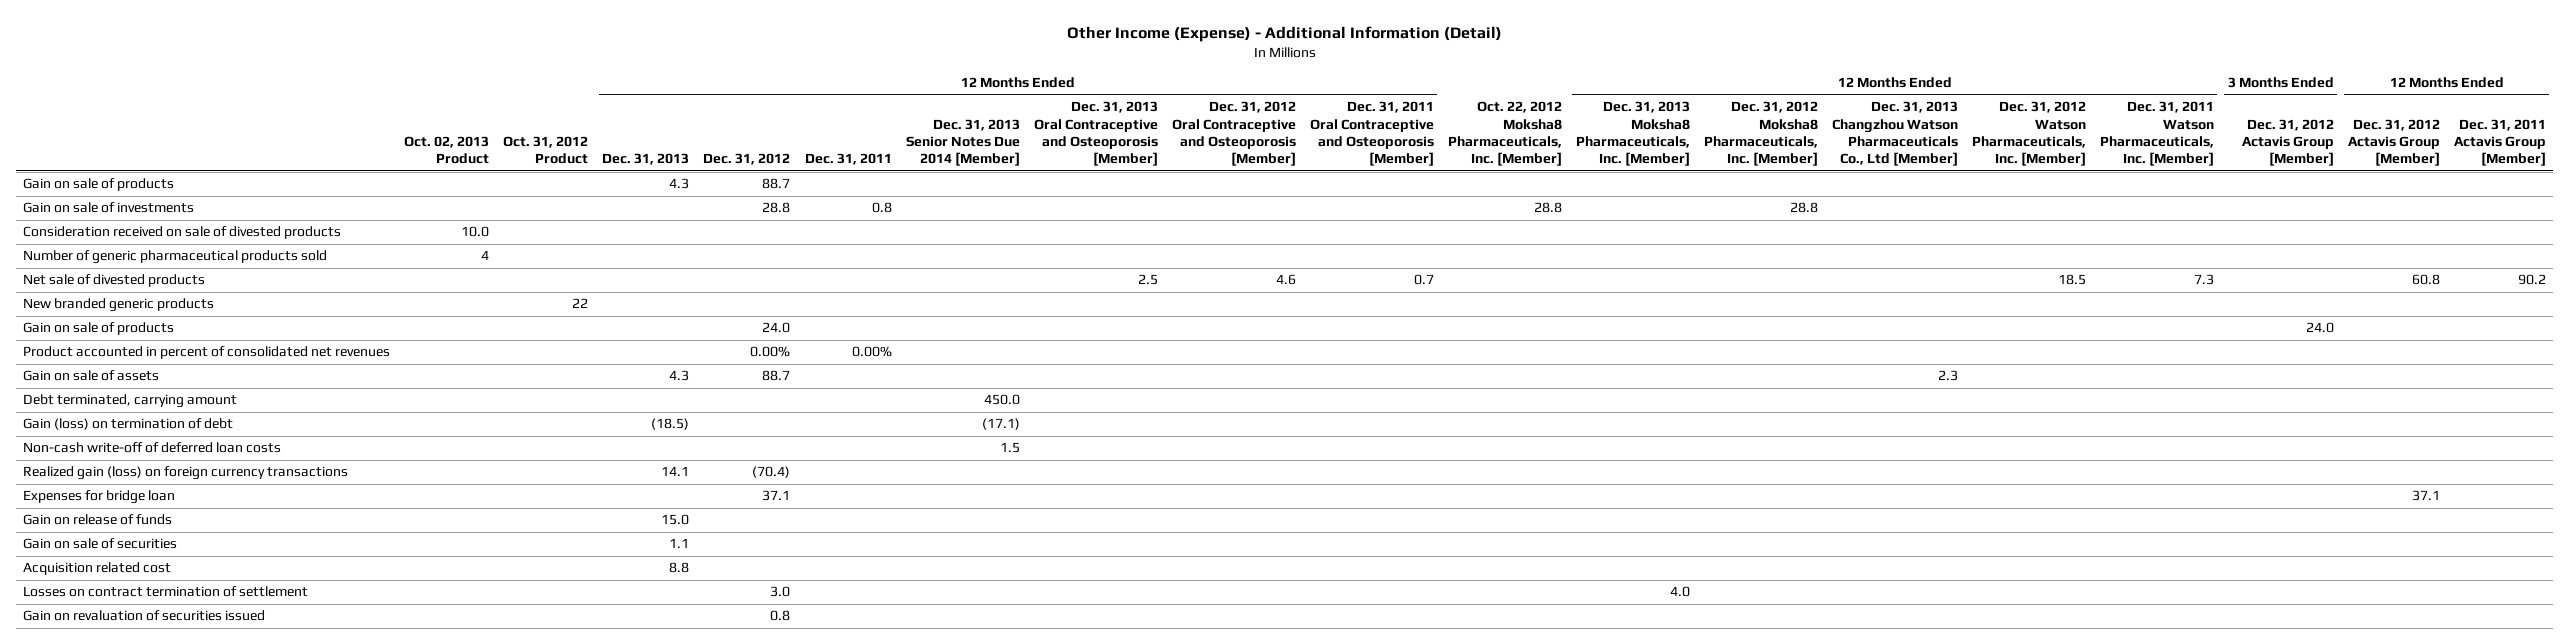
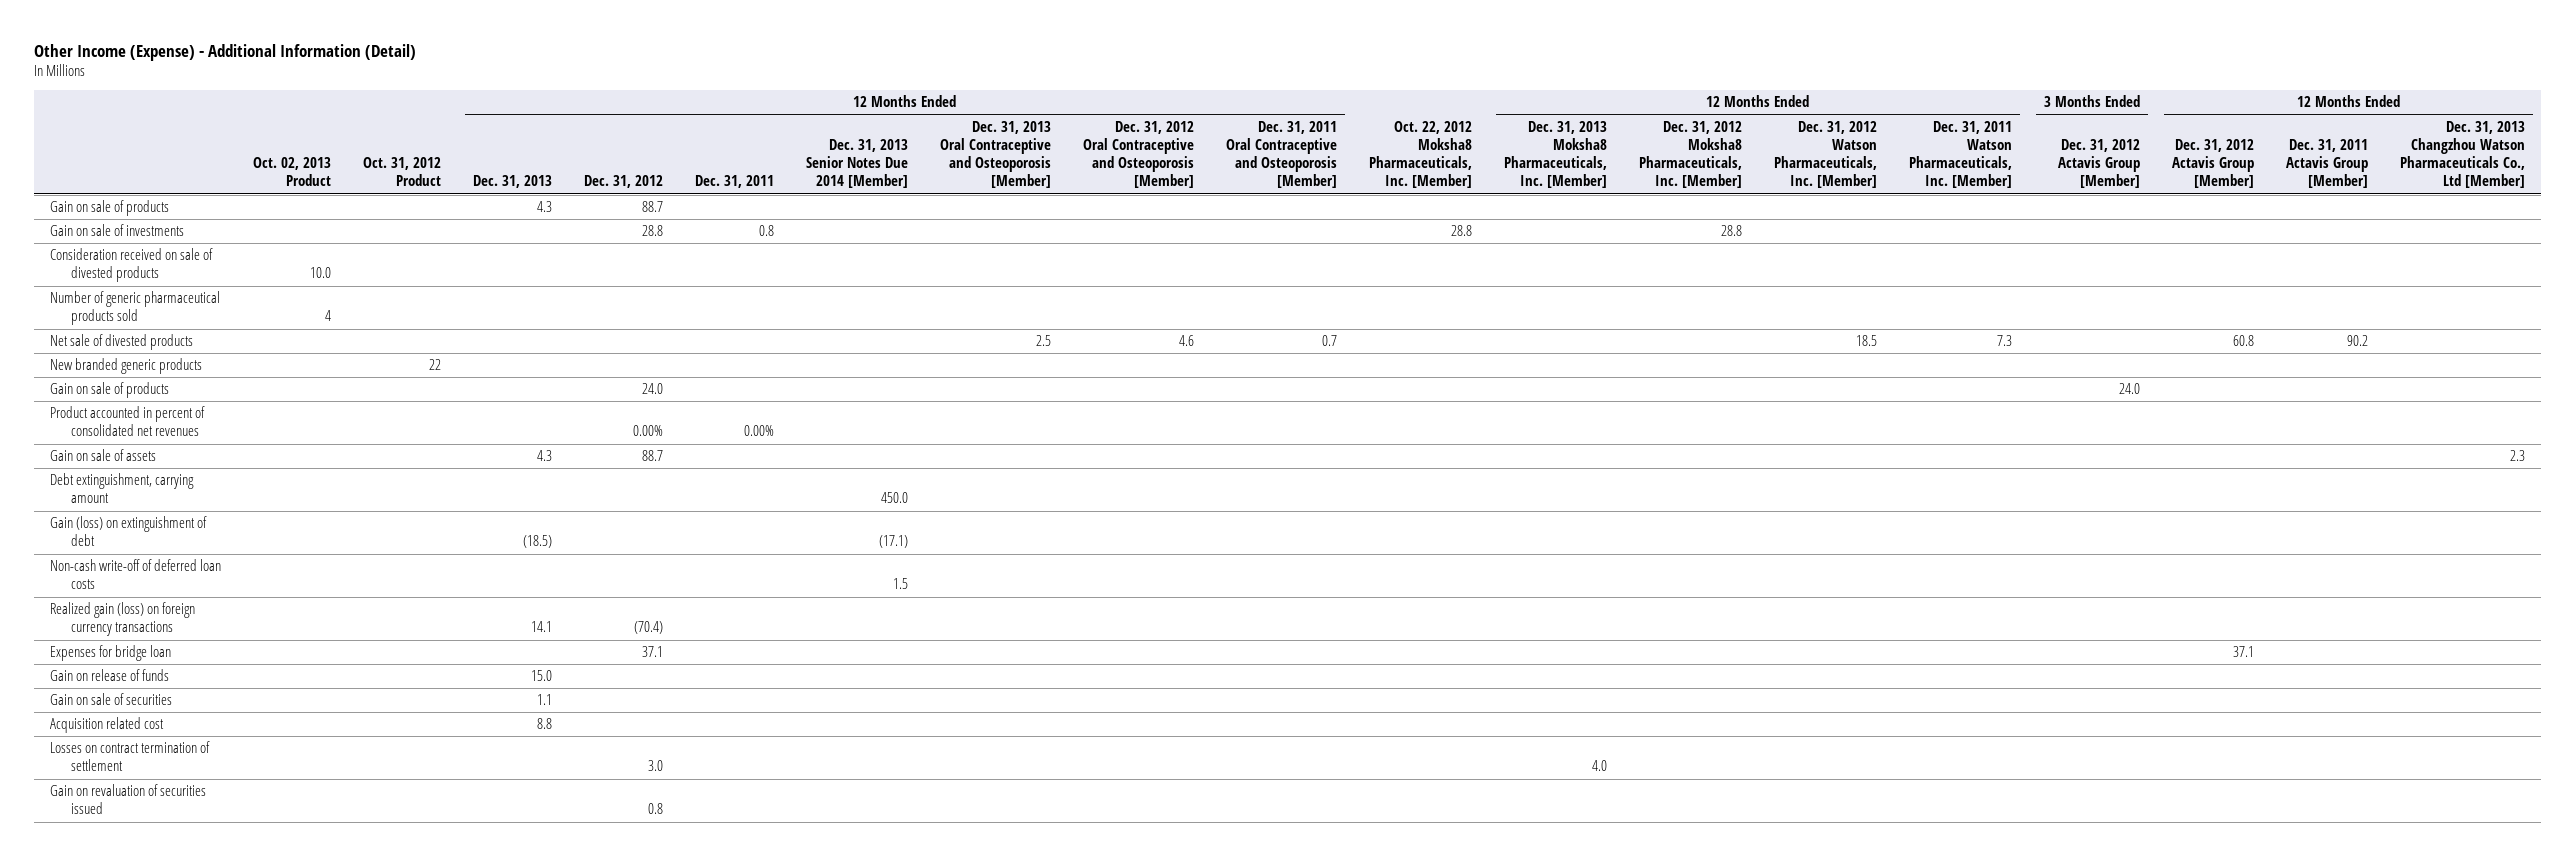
- | Oct. 02, 2013 Product | Oct. 31, 2012 Product | 12 Months Ended Dec. 31, 2013 | 12 Months Ended Dec. 31, 2012 | 12 Months Ended Dec. 31, 2011 | 12 Months Ended Dec. 31, 2013 Senior Notes Due 2014 [Member] | 12 Months Ended Dec. 31, 2013 Oral Contraceptive and Osteoporosis [Member] | 12 Months Ended Dec. 31, 2012 Oral Contraceptive and Osteoporosis [Member] | 12 Months Ended Dec. 31, 2011 Oral Contraceptive and Osteoporosis [Member] | Oct. 22, 2012 Moksha8 Pharmaceuticals, Inc. [Member] | 12 Months Ended Dec. 31, 2013 Moksha8 Pharmaceuticals, Inc. [Member] | 12 Months Ended Dec. 31, 2012 Moksha8 Pharmaceuticals, Inc. [Member] | 12 Months Ended Dec. 31, 2013 Changzhou Watson Pharmaceuticals Co., Ltd [Member] | 12 Months Ended Dec. 31, 2012 Watson Pharmaceuticals, Inc. [Member] | 12 Months Ended Dec. 31, 2011 Watson Pharmaceuticals, Inc. [Member] | 3 Months Ended Dec. 31, 2012 Actavis Group [Member] | 12 Months Ended Dec. 31, 2012 Actavis Group [Member] | 12 Months Ended Dec. 31, 2011 Actavis Group [Member]
+ | Oct. 02, 2013 Product | Oct. 31, 2012 Product | 12 Months Ended Dec. 31, 2013 | 12 Months Ended Dec. 31, 2012 | 12 Months Ended Dec. 31, 2011 | 12 Months Ended Dec. 31, 2013 Senior Notes Due 2014 [Member] | 12 Months Ended Dec. 31, 2013 Oral Contraceptive and Osteoporosis [Member] | 12 Months Ended Dec. 31, 2012 Oral Contraceptive and Osteoporosis [Member] | 12 Months Ended Dec. 31, 2011 Oral Contraceptive and Osteoporosis [Member] | Oct. 22, 2012 Moksha8 Pharmaceuticals, Inc. [Member] | 12 Months Ended Dec. 31, 2013 Moksha8 Pharmaceuticals, Inc. [Member] | 12 Months Ended Dec. 31, 2012 Moksha8 Pharmaceuticals, Inc. [Member] | 12 Months Ended Dec. 31, 2012 Watson Pharmaceuticals, Inc. [Member] | 12 Months Ended Dec. 31, 2011 Watson Pharmaceuticals, Inc. [Member] | 3 Months Ended Dec. 31, 2012 Actavis Group [Member] | 12 Months Ended Dec. 31, 2012 Actavis Group [Member] | 12 Months Ended Dec. 31, 2011 Actavis Group [Member] | 12 Months Ended Dec. 31, 2013 Changzhou Watson Pharmaceuticals Co., Ltd [Member]
- Debt terminated, carrying amount | | | | | | 450.0 | | | | | | | | | | | |
- Gain (loss) on termination of debt | | | (18.5) | | | (17.1) | | | | | | | | | | | |
+ Debt extinguishment, carrying amount | | | | | | 450.0 | | | | | | | | | | | |
+ Gain (loss) on extinguishment of debt | | | (18.5) | | | (17.1) | | | | | | | | | | | |

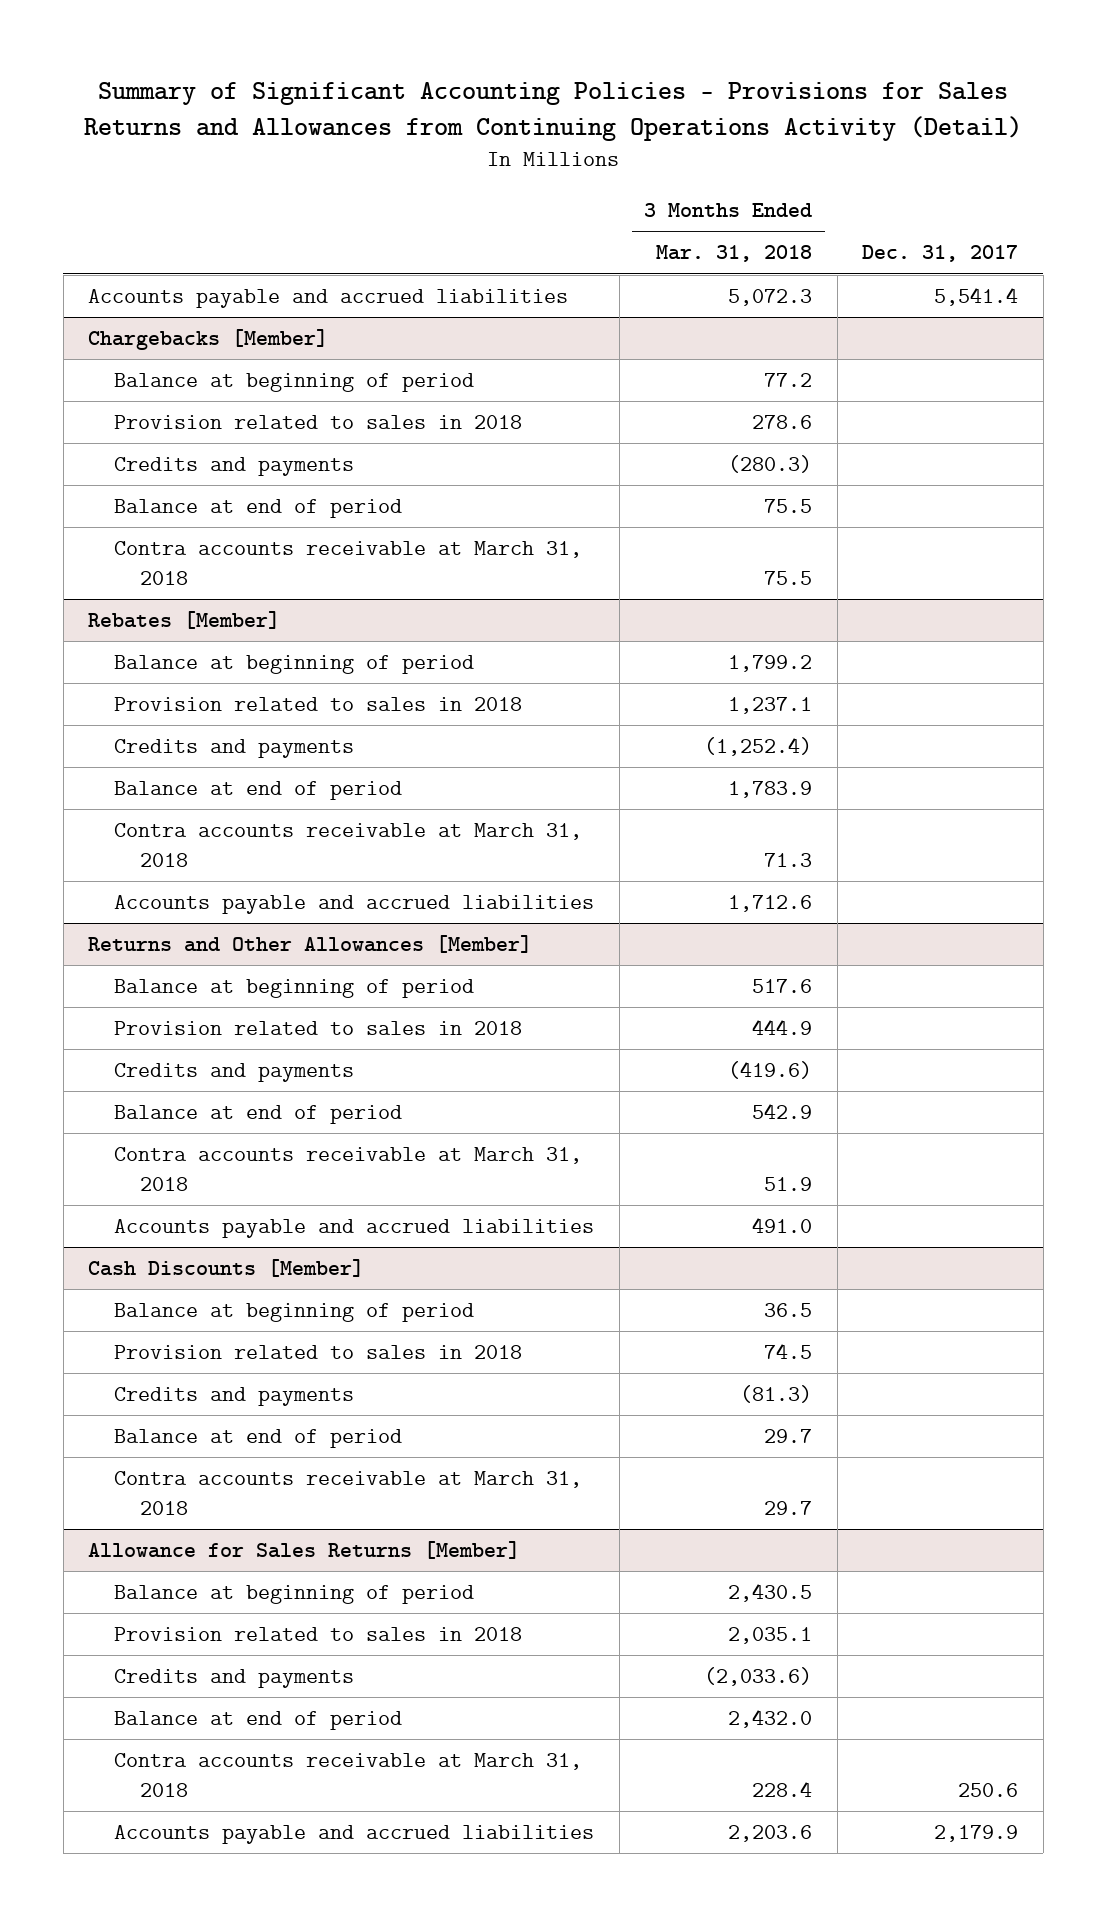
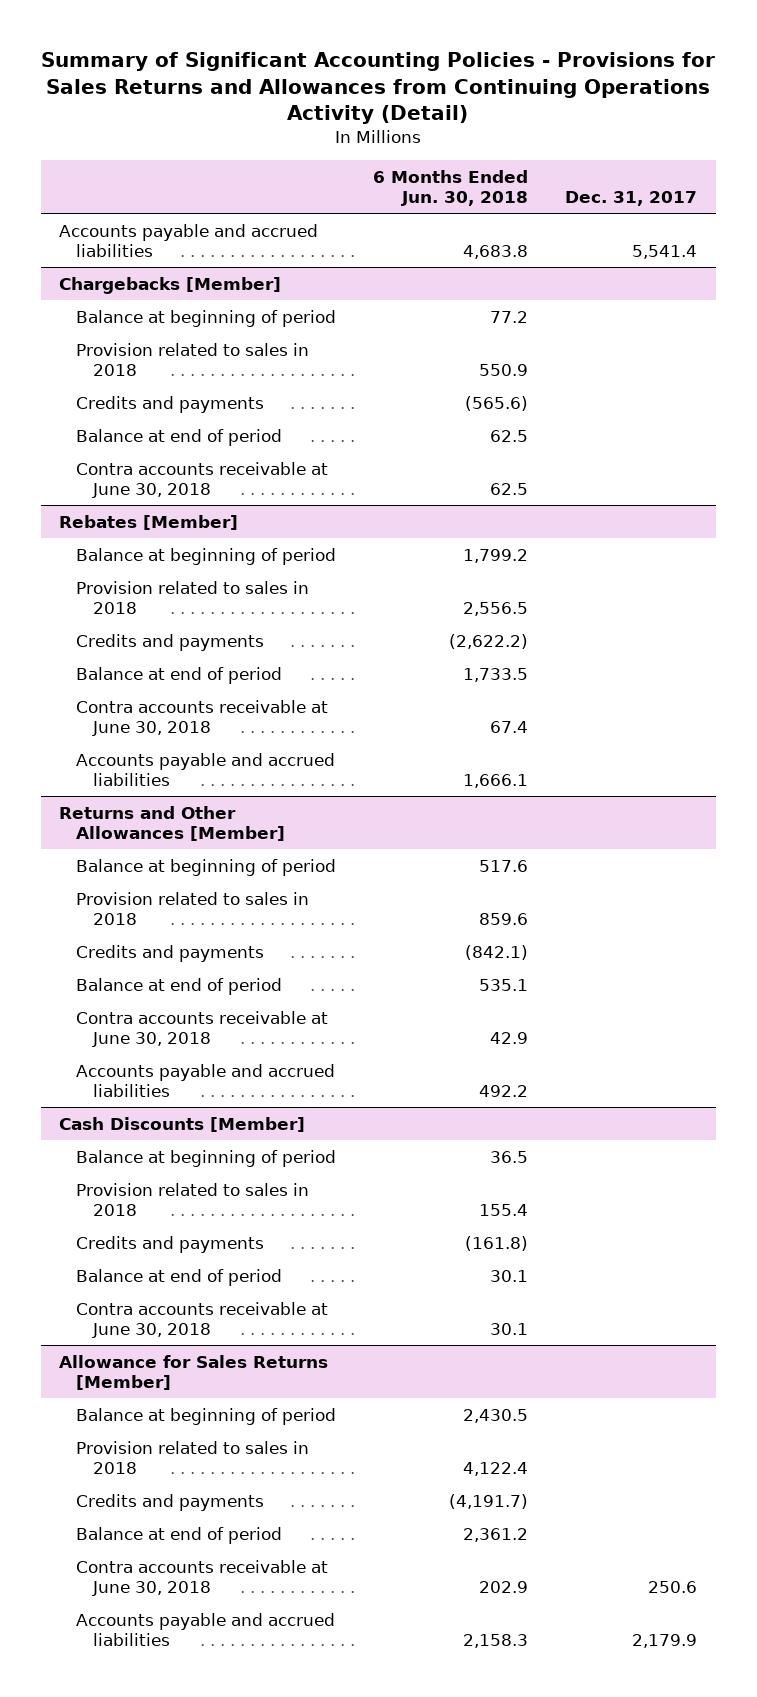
- | 3 Months Ended Mar. 31, 2018 | Dec. 31, 2017
+ | 6 Months Ended Jun. 30, 2018 | Dec. 31, 2017
@ Chargebacks [Member]
- Contra accounts receivable at March 31, 2018 | 75.5 |
+ Contra accounts receivable at June 30, 2018 | 62.5 |
@ Rebates [Member]
- Contra accounts receivable at March 31, 2018 | 71.3 |
+ Contra accounts receivable at June 30, 2018 | 67.4 |
@ Returns and Other Allowances [Member]
- Contra accounts receivable at March 31, 2018 | 51.9 |
+ Contra accounts receivable at June 30, 2018 | 42.9 |
@ Cash Discounts [Member]
- Contra accounts receivable at March 31, 2018 | 29.7 |
+ Contra accounts receivable at June 30, 2018 | 30.1 |
@ Allowance for Sales Returns [Member]
- Contra accounts receivable at March 31, 2018 | 228.4 | 250.6
+ Contra accounts receivable at June 30, 2018 | 202.9 | 250.6

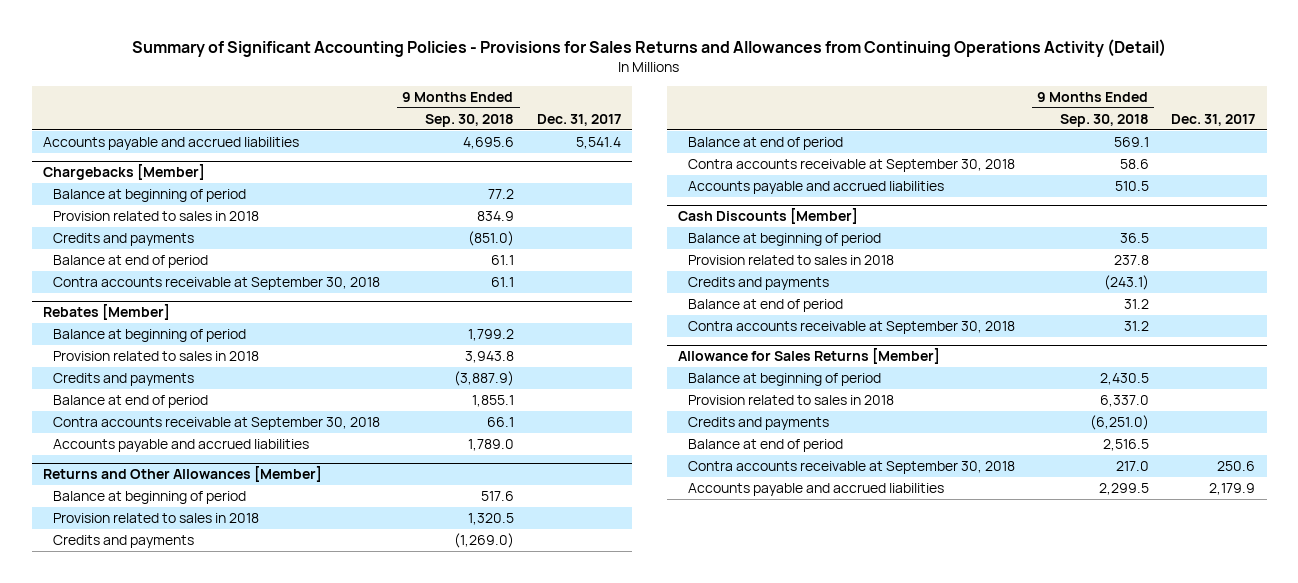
- | 6 Months Ended Jun. 30, 2018 | Dec. 31, 2017
+ | 9 Months Ended Sep. 30, 2018 | Dec. 31, 2017
@ Chargebacks [Member]
- Contra accounts receivable at June 30, 2018 | 62.5 |
+ Contra accounts receivable at September 30, 2018 | 61.1 |
@ Rebates [Member]
- Contra accounts receivable at June 30, 2018 | 67.4 |
+ Contra accounts receivable at September 30, 2018 | 66.1 |
@ Returns and Other Allowances [Member]
- Contra accounts receivable at June 30, 2018 | 42.9 |
+ Contra accounts receivable at September 30, 2018 | 58.6 |
@ Cash Discounts [Member]
- Contra accounts receivable at June 30, 2018 | 30.1 |
+ Contra accounts receivable at September 30, 2018 | 31.2 |
@ Allowance for Sales Returns [Member]
- Contra accounts receivable at June 30, 2018 | 202.9 | 250.6
+ Contra accounts receivable at September 30, 2018 | 217.0 | 250.6

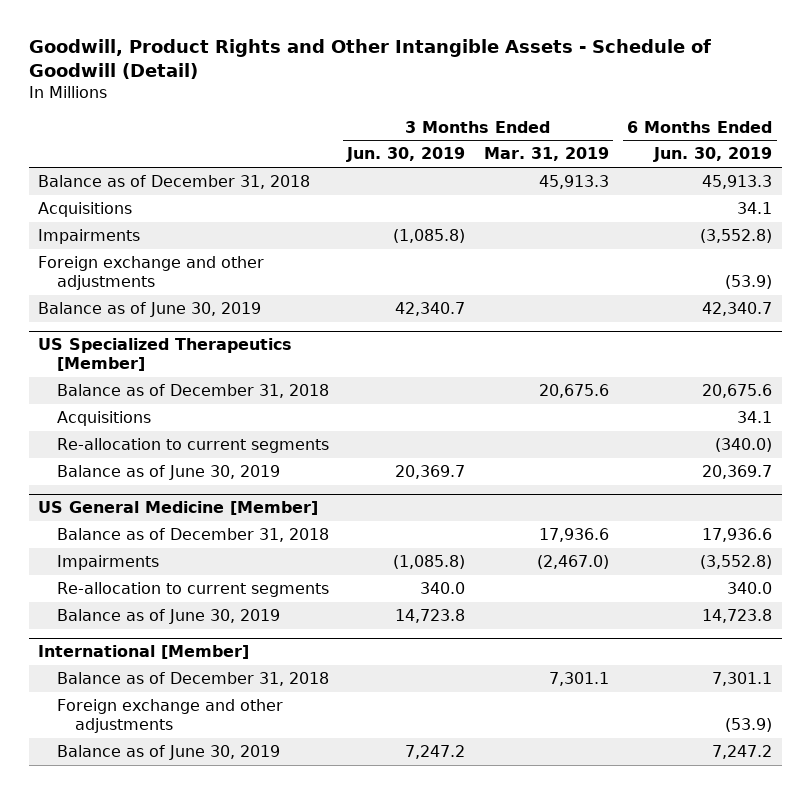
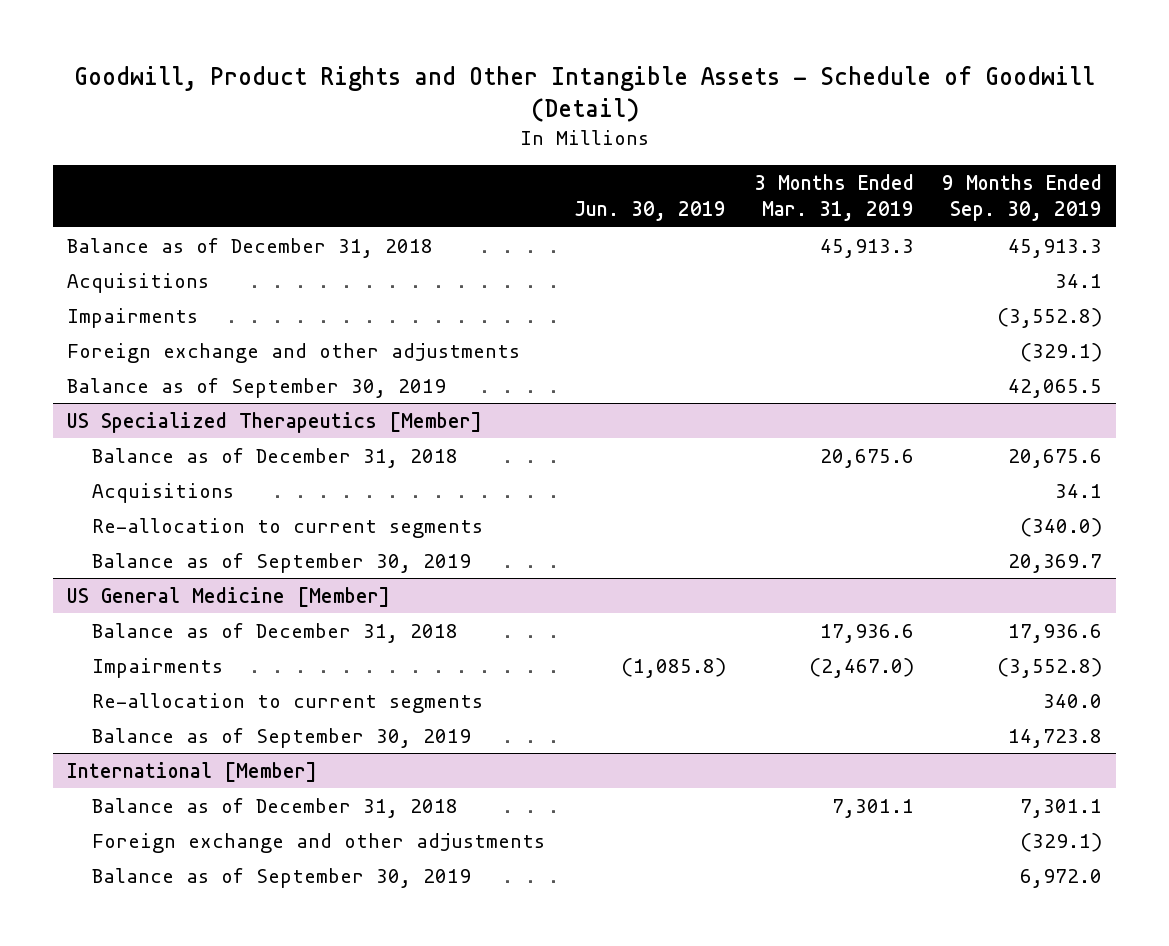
- | 3 Months Ended Jun. 30, 2019 | 3 Months Ended Mar. 31, 2019 | 6 Months Ended Jun. 30, 2019
+ | Jun. 30, 2019 | 3 Months Ended Mar. 31, 2019 | 9 Months Ended Sep. 30, 2019
- Balance as of June 30, 2019 | 42,340.7 | | 42,340.7
+ Balance as of September 30, 2019 | | | 42,065.5
@ US Specialized Therapeutics [Member]
- Balance as of June 30, 2019 | 20,369.7 | | 20,369.7
+ Balance as of September 30, 2019 | | | 20,369.7
@ US General Medicine [Member]
- Balance as of June 30, 2019 | 14,723.8 | | 14,723.8
+ Balance as of September 30, 2019 | | | 14,723.8
@ International [Member]
- Balance as of June 30, 2019 | 7,247.2 | | 7,247.2
+ Balance as of September 30, 2019 | | | 6,972.0

